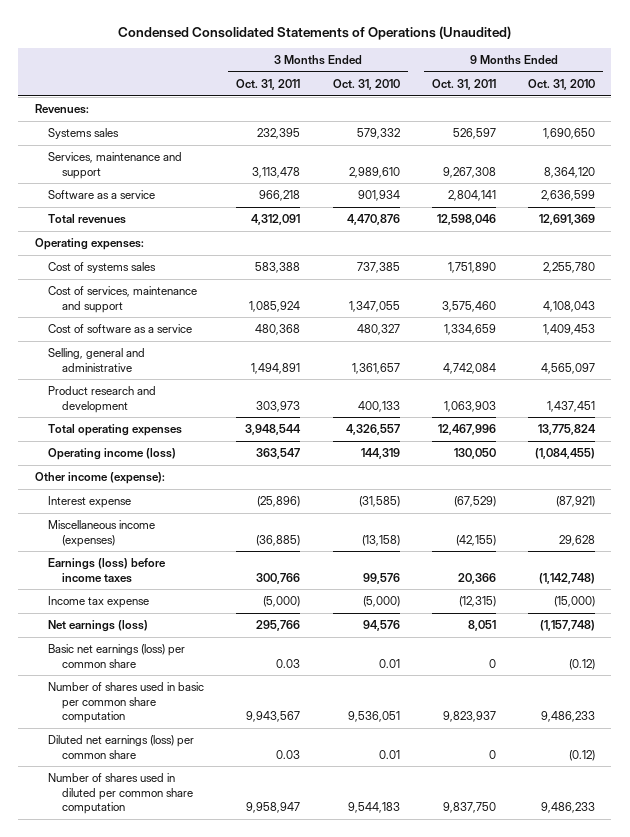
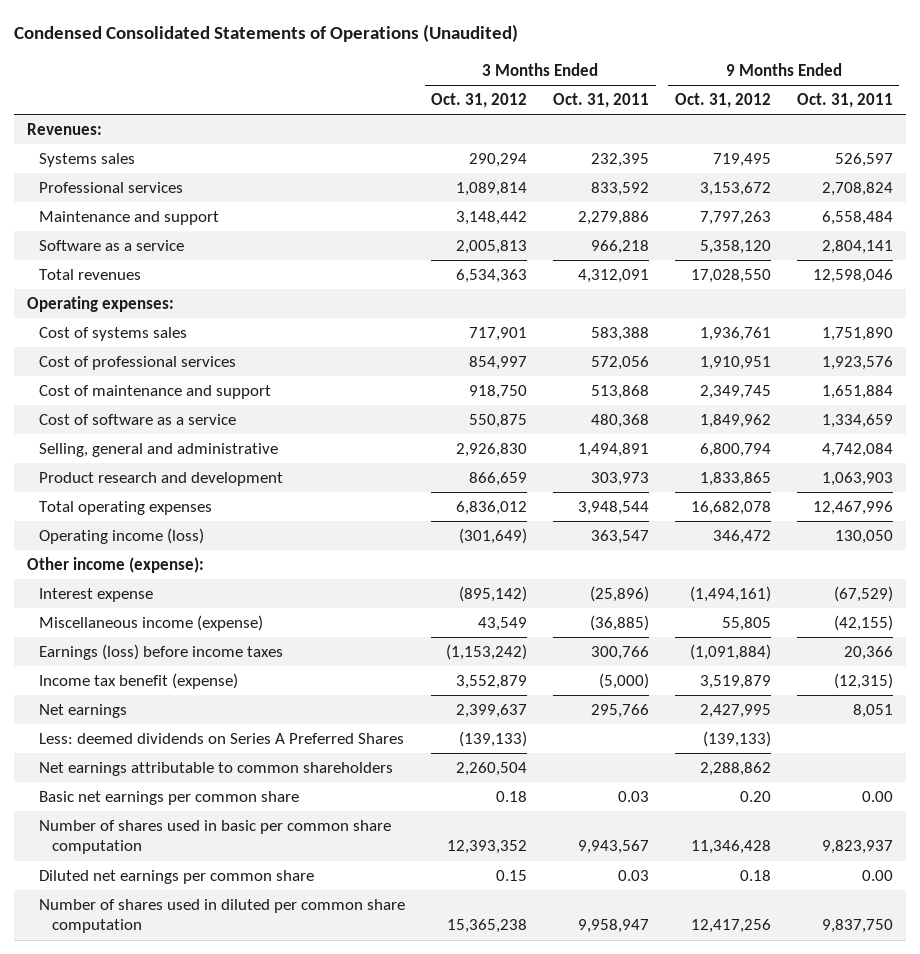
- | 3 Months Ended Oct. 31, 2011 | 3 Months Ended Oct. 31, 2010 | 9 Months Ended Oct. 31, 2011 | 9 Months Ended Oct. 31, 2010
+ | 3 Months Ended Oct. 31, 2012 | 3 Months Ended Oct. 31, 2011 | 9 Months Ended Oct. 31, 2012 | 9 Months Ended Oct. 31, 2011
- Services, maintenance and support | 3,113,478 | 2,989,610 | 9,267,308 | 8,364,120
+ Professional services | 1,089,814 | 833,592 | 3,153,672 | 2,708,824
+ Maintenance and support | 3,148,442 | 2,279,886 | 7,797,263 | 6,558,484
- Cost of services, maintenance and support | 1,085,924 | 1,347,055 | 3,575,460 | 4,108,043
+ Cost of professional services | 854,997 | 572,056 | 1,910,951 | 1,923,576
+ Cost of maintenance and support | 918,750 | 513,868 | 2,349,745 | 1,651,884
- Miscellaneous income (expenses) | (36,885) | (13,158) | (42,155) | 29,628
+ Miscellaneous income (expense) | 43,549 | (36,885) | 55,805 | (42,155)
- Income tax expense | (5,000) | (5,000) | (12,315) | (15,000)
- Net earnings (loss) | 295,766 | 94,576 | 8,051 | (1,157,748)
- Basic net earnings (loss) per common share | 0.03 | 0.01 | 0 | (0.12)
+ Income tax benefit (expense) | 3,552,879 | (5,000) | 3,519,879 | (12,315)
+ Net earnings | 2,399,637 | 295,766 | 2,427,995 | 8,051
+ Less: deemed dividends on Series A Preferred Shares | (139,133) | | (139,133) |
+ Net earnings attributable to common shareholders | 2,260,504 | | 2,288,862 |
+ Basic net earnings per common share | 0.18 | 0.03 | 0.20 | 0.00
- Diluted net earnings (loss) per common share | 0.03 | 0.01 | 0 | (0.12)
+ Diluted net earnings per common share | 0.15 | 0.03 | 0.18 | 0.00

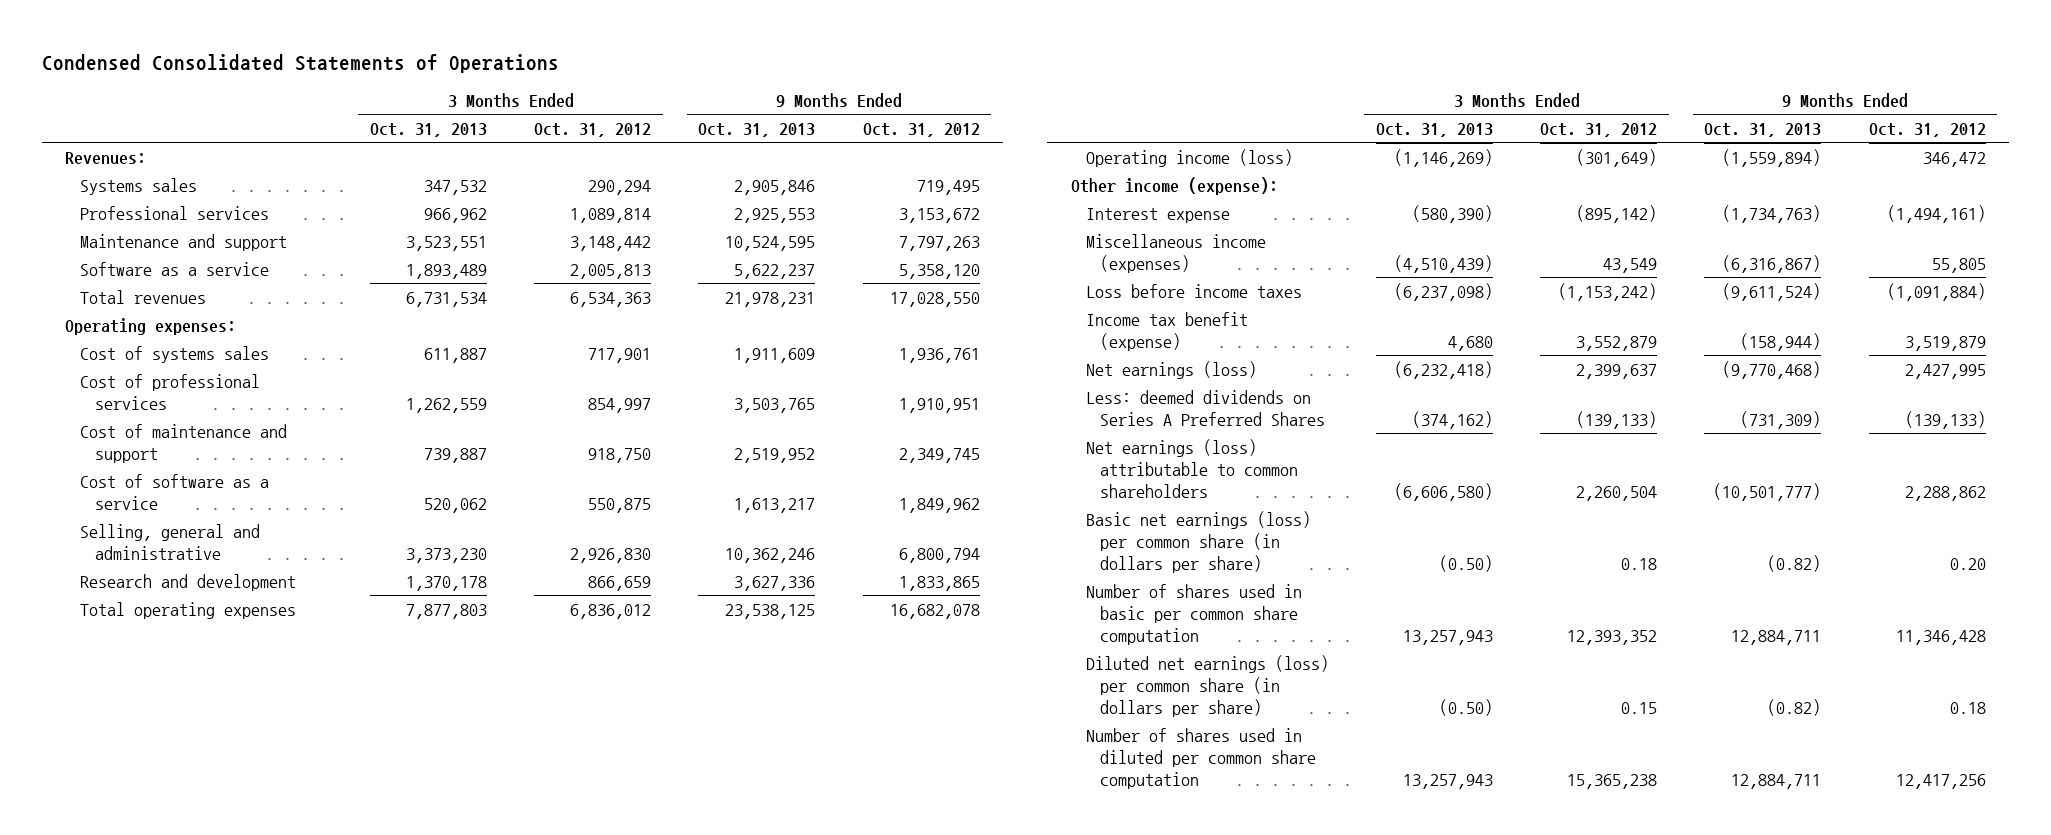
- Condensed Consolidated Statements of Operations (Unaudited)
+ Condensed Consolidated Statements of Operations
- | 3 Months Ended Oct. 31, 2012 | 3 Months Ended Oct. 31, 2011 | 9 Months Ended Oct. 31, 2012 | 9 Months Ended Oct. 31, 2011
+ | 3 Months Ended Oct. 31, 2013 | 3 Months Ended Oct. 31, 2012 | 9 Months Ended Oct. 31, 2013 | 9 Months Ended Oct. 31, 2012
- Product research and development | 866,659 | 303,973 | 1,833,865 | 1,063,903
+ Research and development | 1,370,178 | 866,659 | 3,627,336 | 1,833,865
- Miscellaneous income (expense) | 43,549 | (36,885) | 55,805 | (42,155)
- Earnings (loss) before income taxes | (1,153,242) | 300,766 | (1,091,884) | 20,366
+ Miscellaneous income (expenses) | (4,510,439) | 43,549 | (6,316,867) | 55,805
+ Loss before income taxes | (6,237,098) | (1,153,242) | (9,611,524) | (1,091,884)
- Net earnings | 2,399,637 | 295,766 | 2,427,995 | 8,051
+ Net earnings (loss) | (6,232,418) | 2,399,637 | (9,770,468) | 2,427,995
- Net earnings attributable to common shareholders | 2,260,504 | | 2,288,862 |
- Basic net earnings per common share | 0.18 | 0.03 | 0.20 | 0.00
+ Net earnings (loss) attributable to common shareholders | (6,606,580) | 2,260,504 | (10,501,777) | 2,288,862
+ Basic net earnings (loss) per common share (in dollars per share) | (0.50) | 0.18 | (0.82) | 0.20
- Diluted net earnings per common share | 0.15 | 0.03 | 0.18 | 0.00
+ Diluted net earnings (loss) per common share (in dollars per share) | (0.50) | 0.15 | (0.82) | 0.18

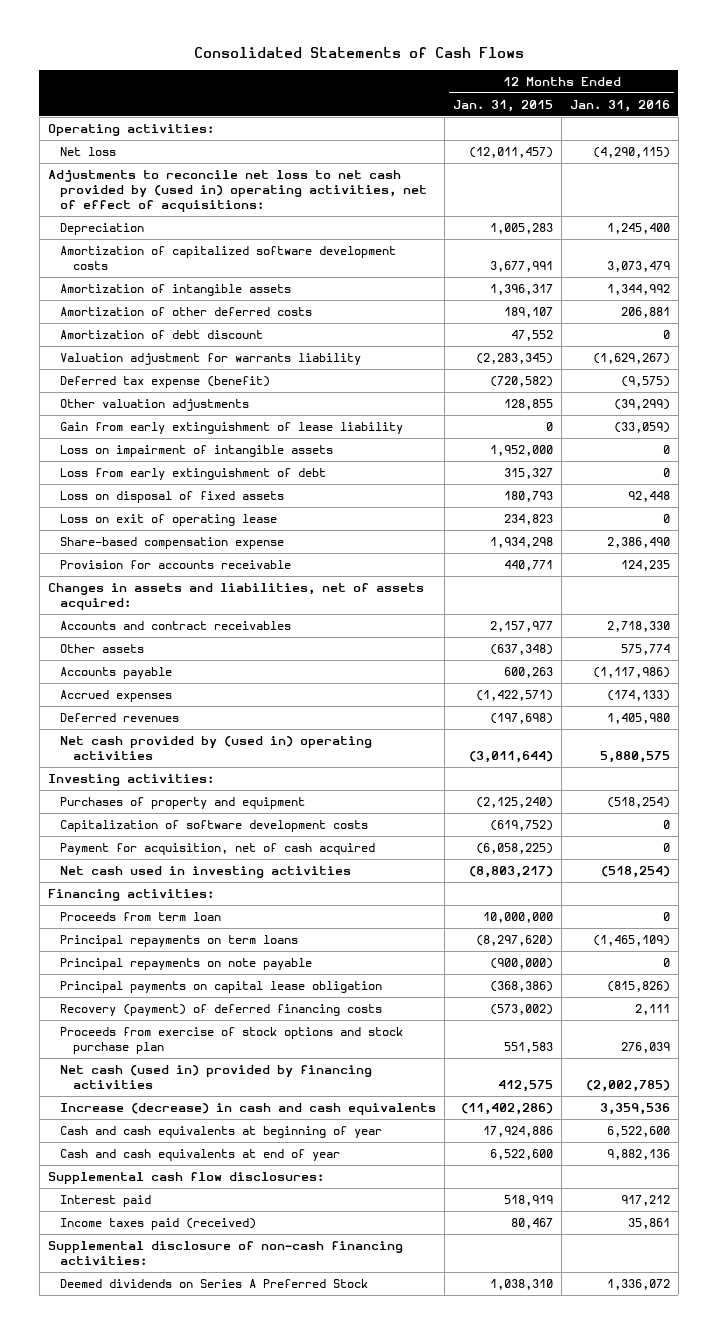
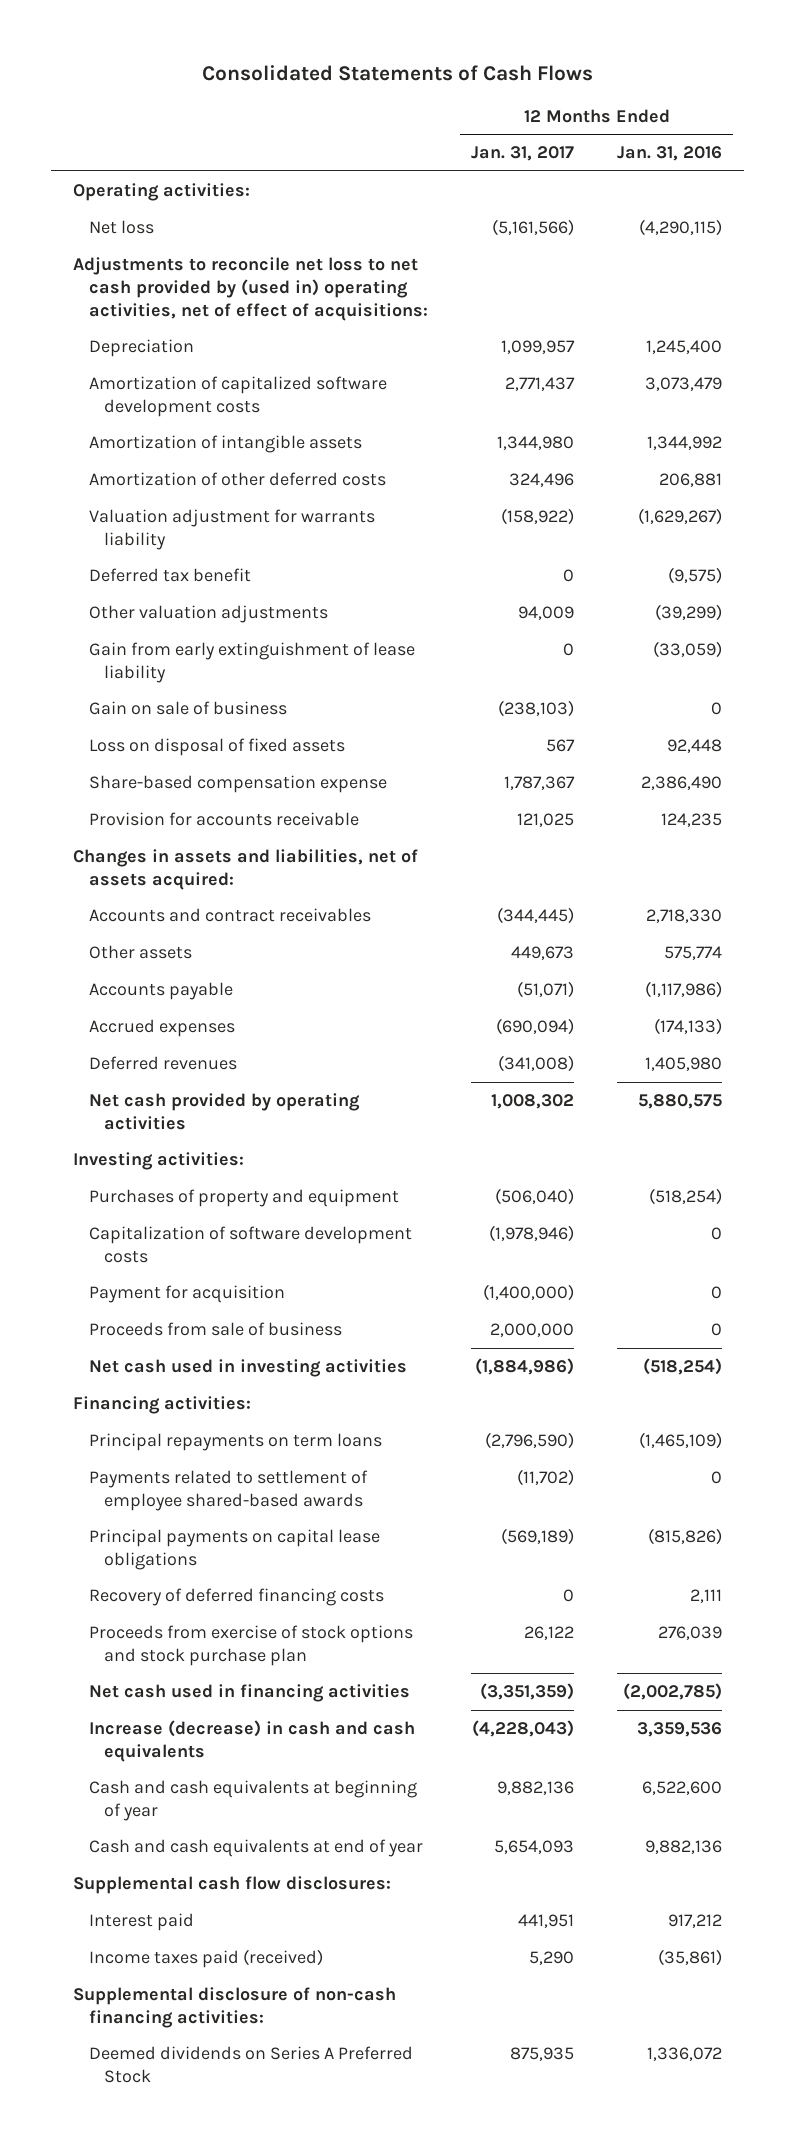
- | 12 Months Ended Jan. 31, 2015 | 12 Months Ended Jan. 31, 2016
+ | 12 Months Ended Jan. 31, 2017 | 12 Months Ended Jan. 31, 2016
- Amortization of debt discount | 47,552 | 0
- Deferred tax expense (benefit) | (720,582) | (9,575)
+ Deferred tax benefit | 0 | (9,575)
- Loss on impairment of intangible assets | 1,952,000 | 0
- Loss from early extinguishment of debt | 315,327 | 0
+ Gain on sale of business | (238,103) | 0
- Loss on exit of operating lease | 234,823 | 0
- Net cash provided by (used in) operating activities | (3,011,644) | 5,880,575
+ Net cash provided by operating activities | 1,008,302 | 5,880,575
- Payment for acquisition, net of cash acquired | (6,058,225) | 0
+ Payment for acquisition | (1,400,000) | 0
+ Proceeds from sale of business | 2,000,000 | 0
- Proceeds from term loan | 10,000,000 | 0
- Principal repayments on note payable | (900,000) | 0
- Principal payments on capital lease obligation | (368,386) | (815,826)
- Recovery (payment) of deferred financing costs | (573,002) | 2,111
+ Payments related to settlement of employee shared-based awards | (11,702) | 0
+ Principal payments on capital lease obligations | (569,189) | (815,826)
+ Recovery of deferred financing costs | 0 | 2,111
- Net cash (used in) provided by financing activities | 412,575 | (2,002,785)
+ Net cash used in financing activities | (3,351,359) | (2,002,785)
- Income taxes paid (received) | 80,467 | 35,861
+ Income taxes paid (received) | 5,290 | (35,861)

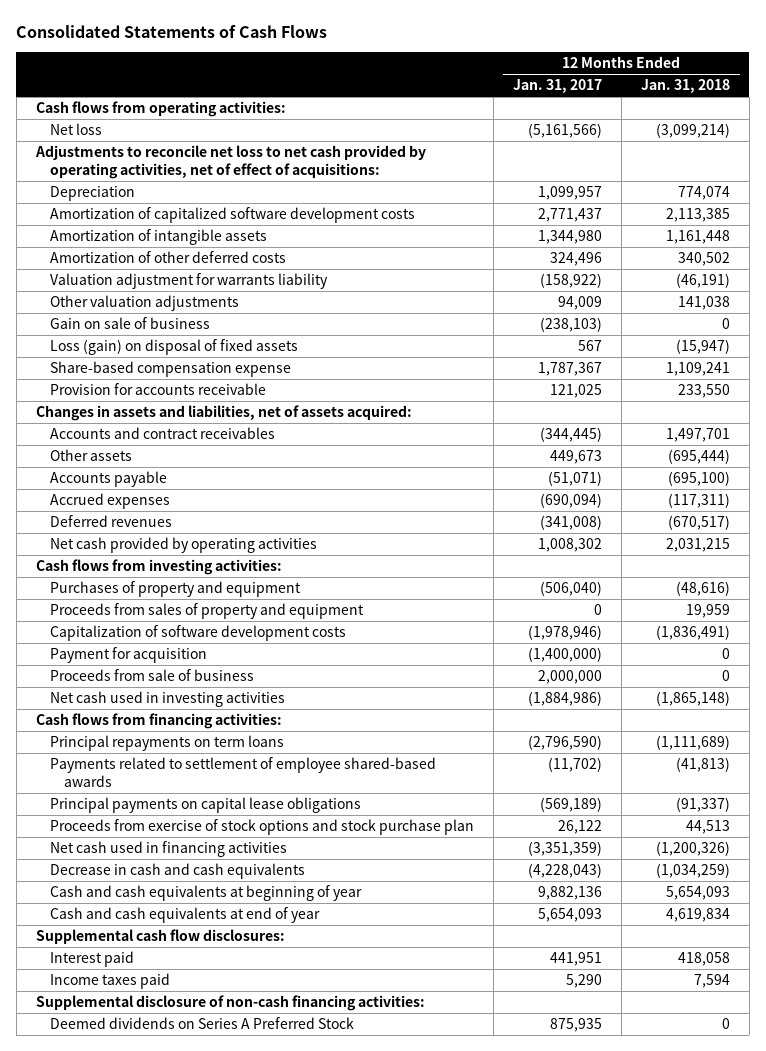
- | 12 Months Ended Jan. 31, 2017 | 12 Months Ended Jan. 31, 2016
+ | 12 Months Ended Jan. 31, 2017 | 12 Months Ended Jan. 31, 2018
- Operating activities:
+ Cash flows from operating activities:
- Adjustments to reconcile net loss to net cash provided by (used in) operating activities, net of effect of acquisitions:
+ Adjustments to reconcile net loss to net cash provided by operating activities, net of effect of acquisitions:
- Deferred tax benefit | 0 | (9,575)
- Gain from early extinguishment of lease liability | 0 | (33,059)
- Loss on disposal of fixed assets | 567 | 92,448
+ Loss (gain) on disposal of fixed assets | 567 | (15,947)
- Investing activities:
+ Cash flows from investing activities:
+ Proceeds from sales of property and equipment | 0 | 19,959
- Financing activities:
+ Cash flows from financing activities:
- Recovery of deferred financing costs | 0 | 2,111
- Increase (decrease) in cash and cash equivalents | (4,228,043) | 3,359,536
+ Decrease in cash and cash equivalents | (4,228,043) | (1,034,259)
- Income taxes paid (received) | 5,290 | (35,861)
+ Income taxes paid | 5,290 | 7,594

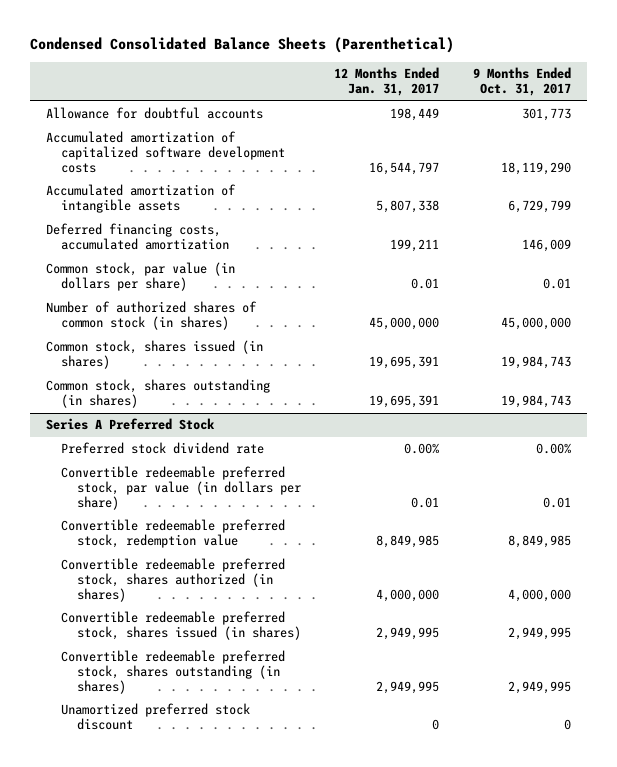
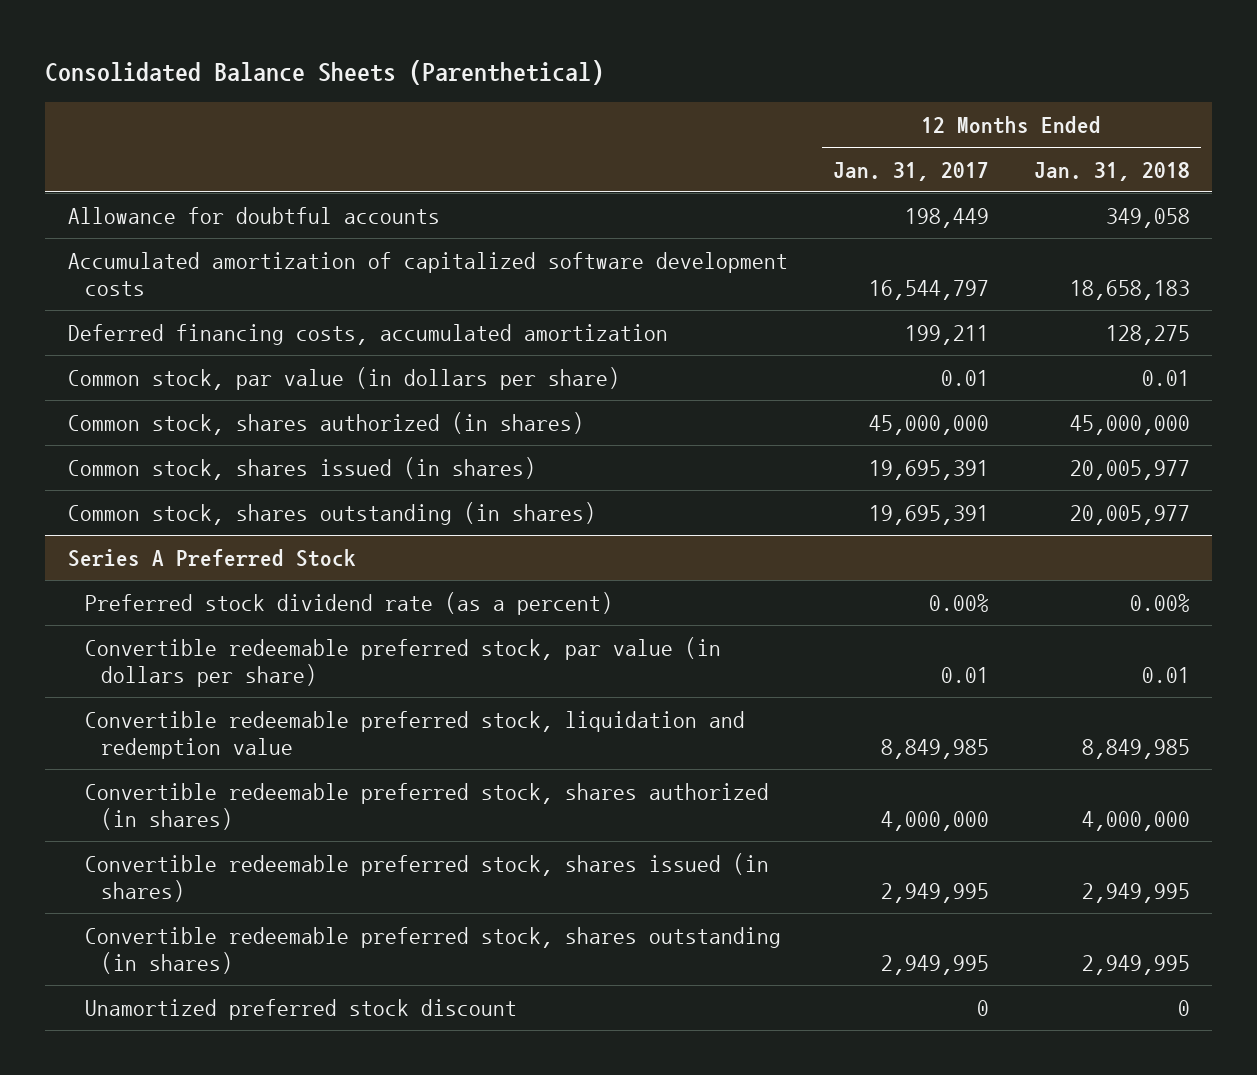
- Condensed Consolidated Balance Sheets (Parenthetical)
+ Consolidated Balance Sheets (Parenthetical)
- | 12 Months Ended Jan. 31, 2017 | 9 Months Ended Oct. 31, 2017
+ | 12 Months Ended Jan. 31, 2017 | 12 Months Ended Jan. 31, 2018
- Accumulated amortization of intangible assets | 5,807,338 | 6,729,799
- Number of authorized shares of common stock (in shares) | 45,000,000 | 45,000,000
+ Common stock, shares authorized (in shares) | 45,000,000 | 45,000,000
@ Series A Preferred Stock
- Preferred stock dividend rate | 0.00% | 0.00%
+ Preferred stock dividend rate (as a percent) | 0.00% | 0.00%
- Convertible redeemable preferred stock, redemption value | 8,849,985 | 8,849,985
+ Convertible redeemable preferred stock, liquidation and redemption value | 8,849,985 | 8,849,985

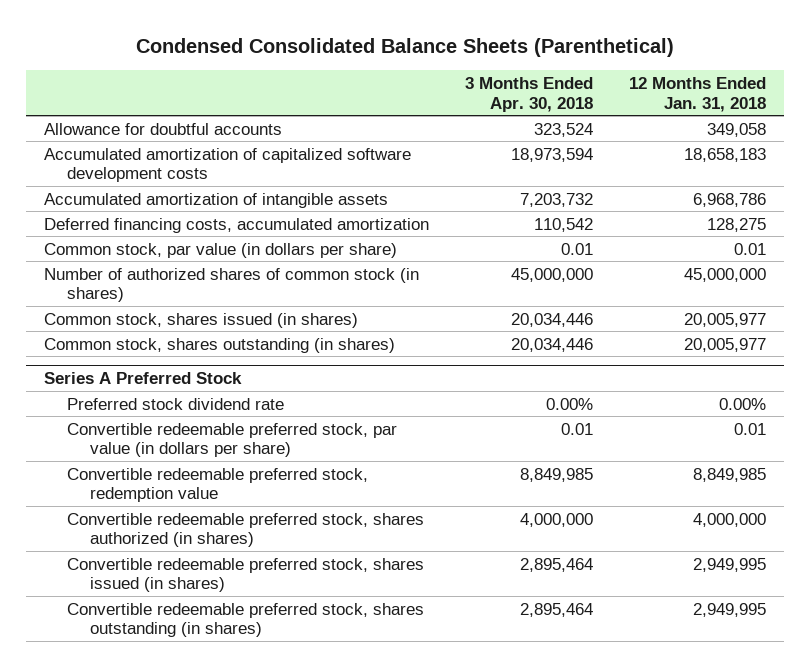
- Consolidated Balance Sheets (Parenthetical)
+ Condensed Consolidated Balance Sheets (Parenthetical)
- | 12 Months Ended Jan. 31, 2017 | 12 Months Ended Jan. 31, 2018
+ | 3 Months Ended Apr. 30, 2018 | 12 Months Ended Jan. 31, 2018
+ Accumulated amortization of intangible assets | 7,203,732 | 6,968,786
- Common stock, shares authorized (in shares) | 45,000,000 | 45,000,000
+ Number of authorized shares of common stock (in shares) | 45,000,000 | 45,000,000
@ Series A Preferred Stock
- Preferred stock dividend rate (as a percent) | 0.00% | 0.00%
+ Preferred stock dividend rate | 0.00% | 0.00%
- Convertible redeemable preferred stock, liquidation and redemption value | 8,849,985 | 8,849,985
+ Convertible redeemable preferred stock, redemption value | 8,849,985 | 8,849,985
- Unamortized preferred stock discount | 0 | 0

